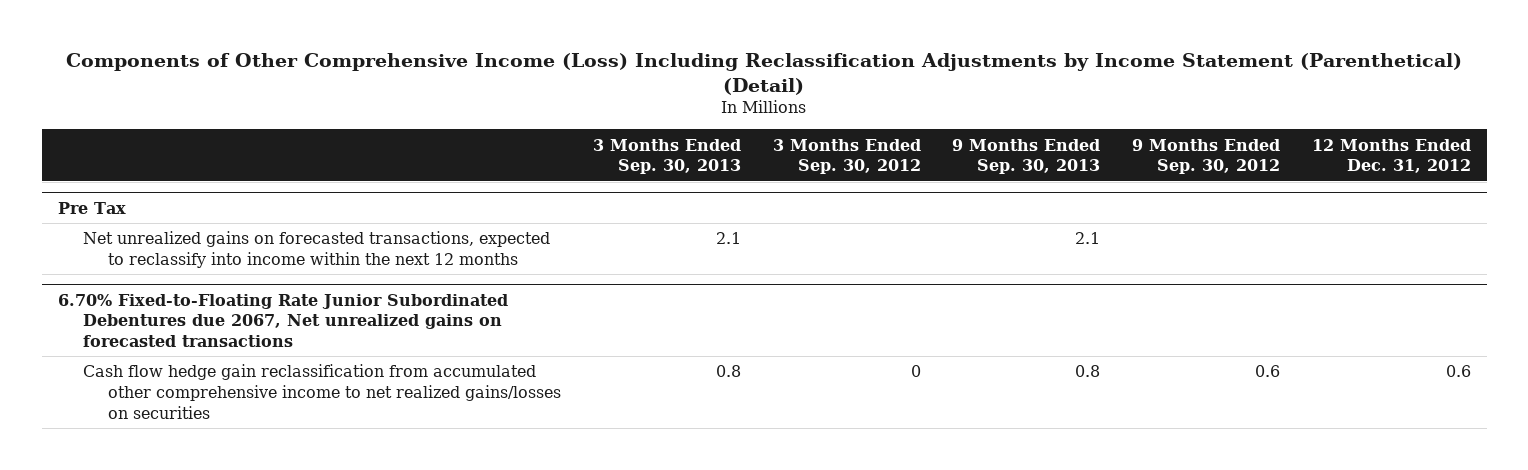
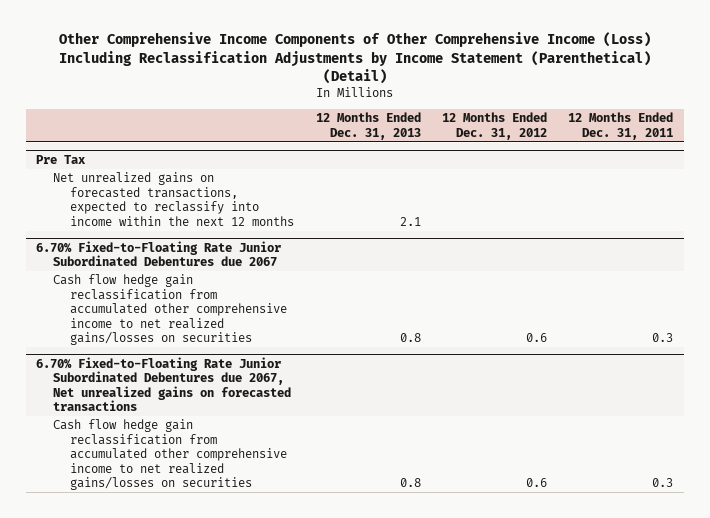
- Components of Other Comprehensive Income (Loss) Including Reclassification Adjustments by Income Statement (Parenthetical) (Detail)
+ Other Comprehensive Income Components of Other Comprehensive Income (Loss) Including Reclassification Adjustments by Income Statement (Parenthetical) (Detail)
- | 3 Months Ended Sep. 30, 2013 | 3 Months Ended Sep. 30, 2012 | 9 Months Ended Sep. 30, 2013 | 9 Months Ended Sep. 30, 2012 | 12 Months Ended Dec. 31, 2012
+ | 12 Months Ended Dec. 31, 2013 | 12 Months Ended Dec. 31, 2012 | 12 Months Ended Dec. 31, 2011
+ 6.70% Fixed-to-Floating Rate Junior Subordinated Debentures due 2067
+ Cash flow hedge gain reclassification from accumulated other comprehensive income to net realized gains/losses on securities | 0.8 | 0.6 | 0.3

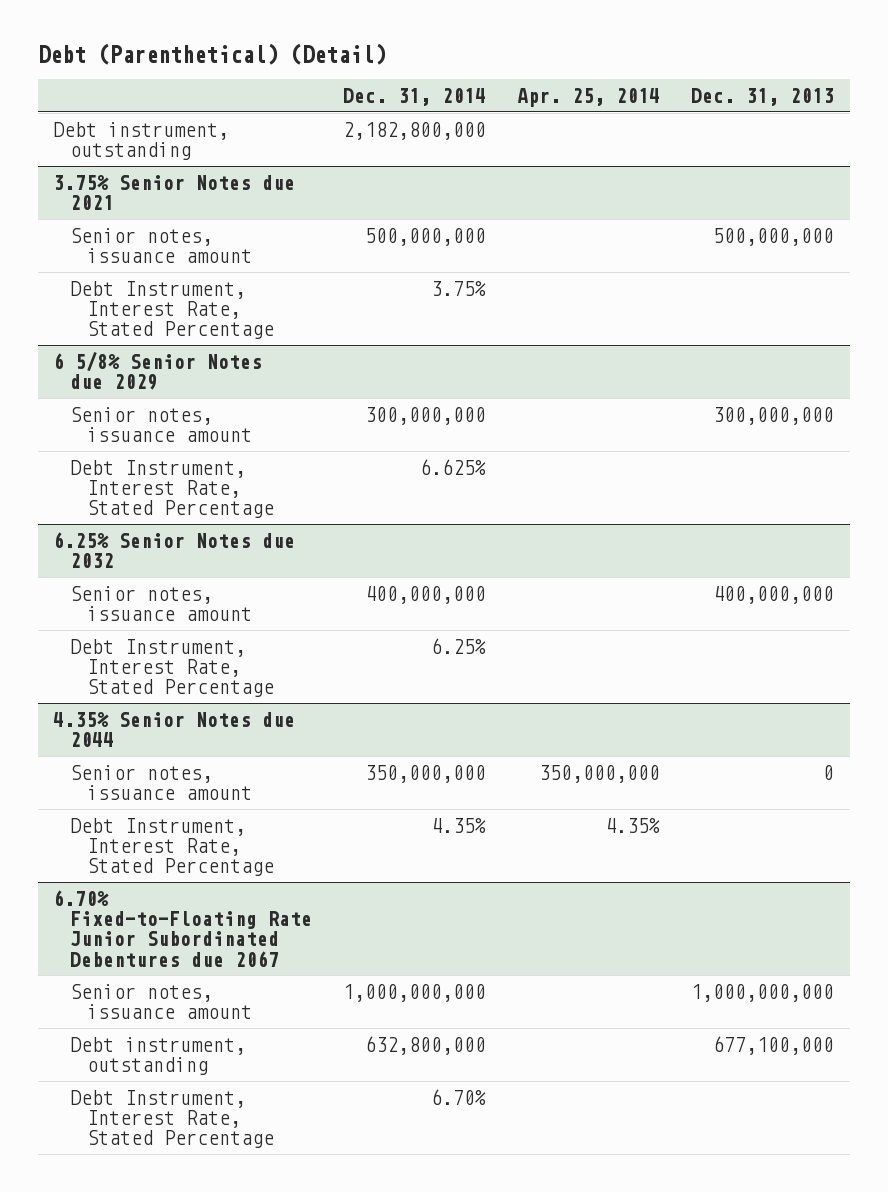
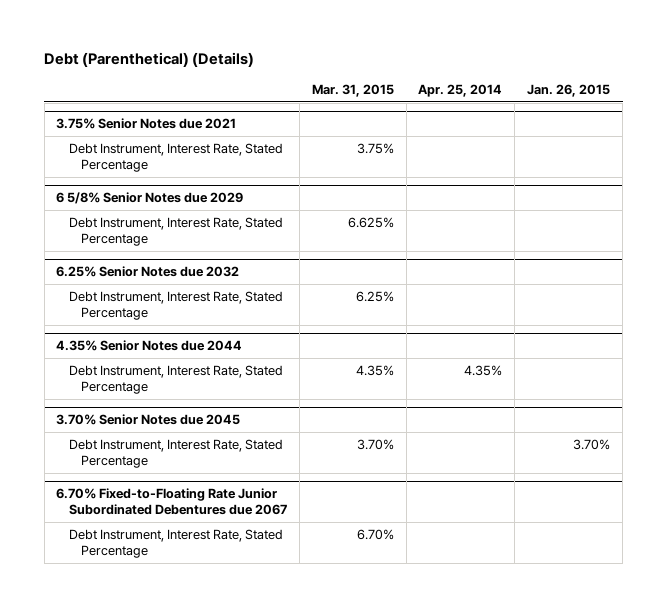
- Debt (Parenthetical) (Detail)
+ Debt (Parenthetical) (Details)
- | Dec. 31, 2014 | Apr. 25, 2014 | Dec. 31, 2013
+ | Mar. 31, 2015 | Apr. 25, 2014 | Jan. 26, 2015
- Debt instrument, outstanding | 2,182,800,000 | |
@ 3.75% Senior Notes due 2021
- Senior notes, issuance amount | 500,000,000 | | 500,000,000
@ 6 5/8% Senior Notes due 2029
- Senior notes, issuance amount | 300,000,000 | | 300,000,000
@ 6.25% Senior Notes due 2032
- Senior notes, issuance amount | 400,000,000 | | 400,000,000
@ 4.35% Senior Notes due 2044
- Senior notes, issuance amount | 350,000,000 | 350,000,000 | 0
+ 3.70% Senior Notes due 2045
+ Debt Instrument, Interest Rate, Stated Percentage | 3.70% | | 3.70%
@ 6.70% Fixed-to-Floating Rate Junior Subordinated Debentures due 2067
- Senior notes, issuance amount | 1,000,000,000 | | 1,000,000,000
- Debt instrument, outstanding | 632,800,000 | | 677,100,000

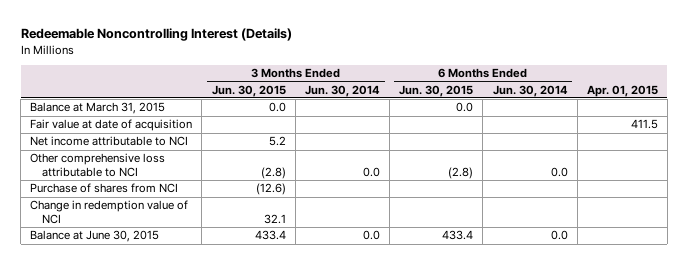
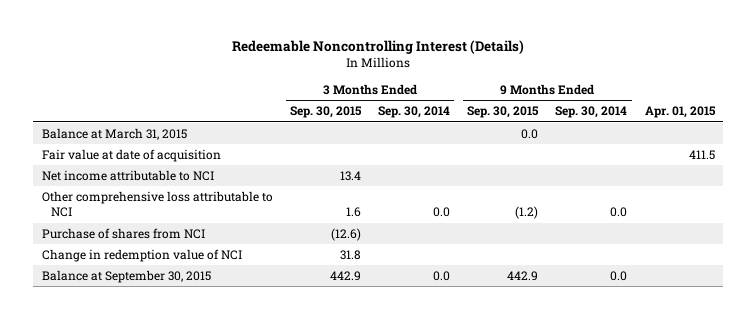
- | 3 Months Ended Jun. 30, 2015 | 3 Months Ended Jun. 30, 2014 | 6 Months Ended Jun. 30, 2015 | 6 Months Ended Jun. 30, 2014 | Apr. 01, 2015
+ | 3 Months Ended Sep. 30, 2015 | 3 Months Ended Sep. 30, 2014 | 9 Months Ended Sep. 30, 2015 | 9 Months Ended Sep. 30, 2014 | Apr. 01, 2015
- Balance at June 30, 2015 | 433.4 | 0.0 | 433.4 | 0.0 |
+ Balance at September 30, 2015 | 442.9 | 0.0 | 442.9 | 0.0 |

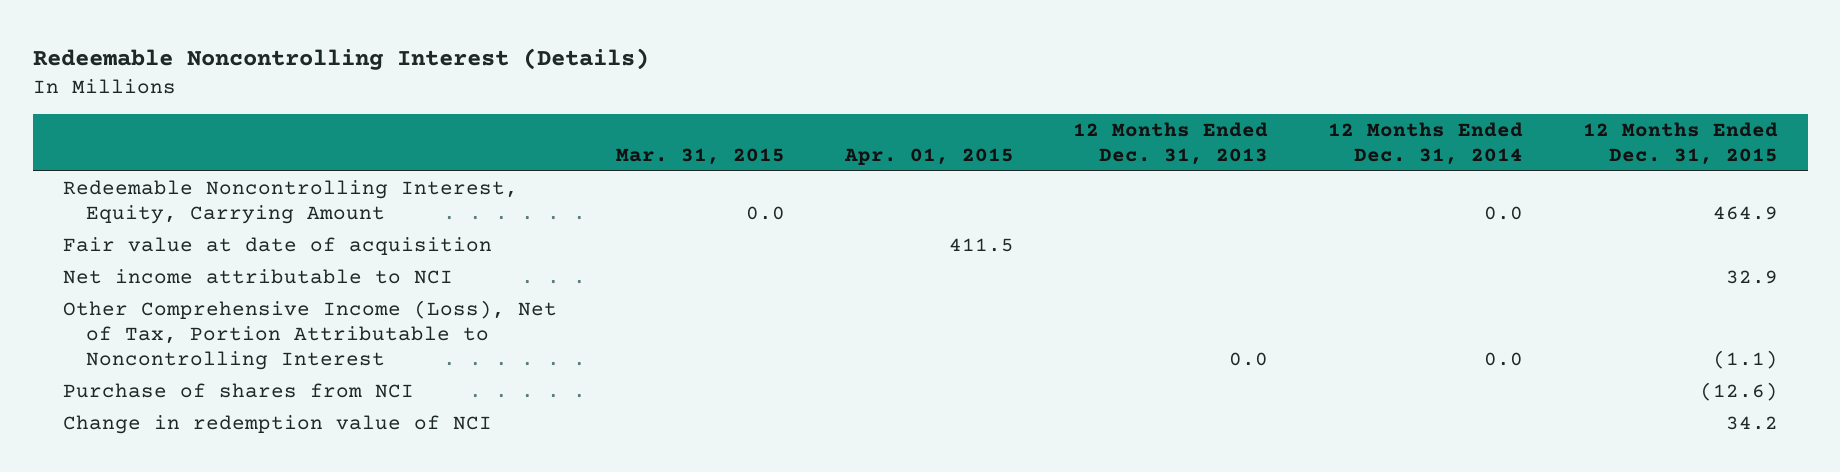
- | 3 Months Ended Sep. 30, 2015 | 3 Months Ended Sep. 30, 2014 | 9 Months Ended Sep. 30, 2015 | 9 Months Ended Sep. 30, 2014 | Apr. 01, 2015
+ | Mar. 31, 2015 | Apr. 01, 2015 | 12 Months Ended Dec. 31, 2013 | 12 Months Ended Dec. 31, 2014 | 12 Months Ended Dec. 31, 2015
- Balance at March 31, 2015 | | | 0.0 | |
+ Redeemable Noncontrolling Interest, Equity, Carrying Amount | 0.0 | | | 0.0 | 464.9
- Other comprehensive loss attributable to NCI | 1.6 | 0.0 | (1.2) | 0.0 |
+ Other Comprehensive Income (Loss), Net of Tax, Portion Attributable to Noncontrolling Interest | | | 0.0 | 0.0 | (1.1)
- Balance at September 30, 2015 | 442.9 | 0.0 | 442.9 | 0.0 |

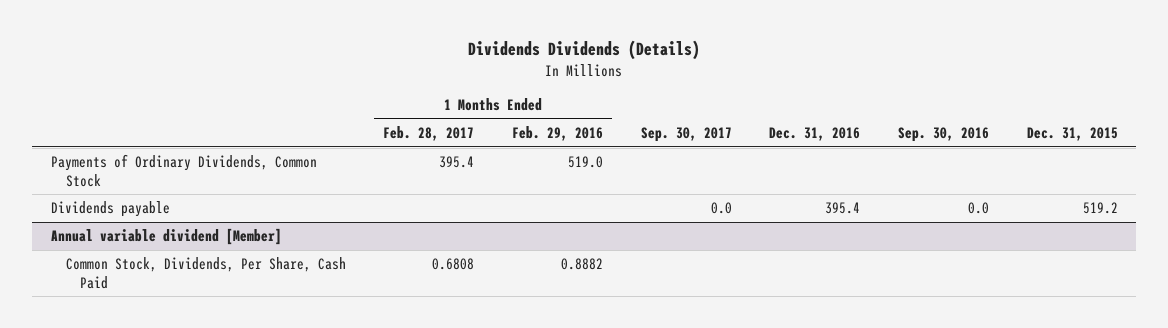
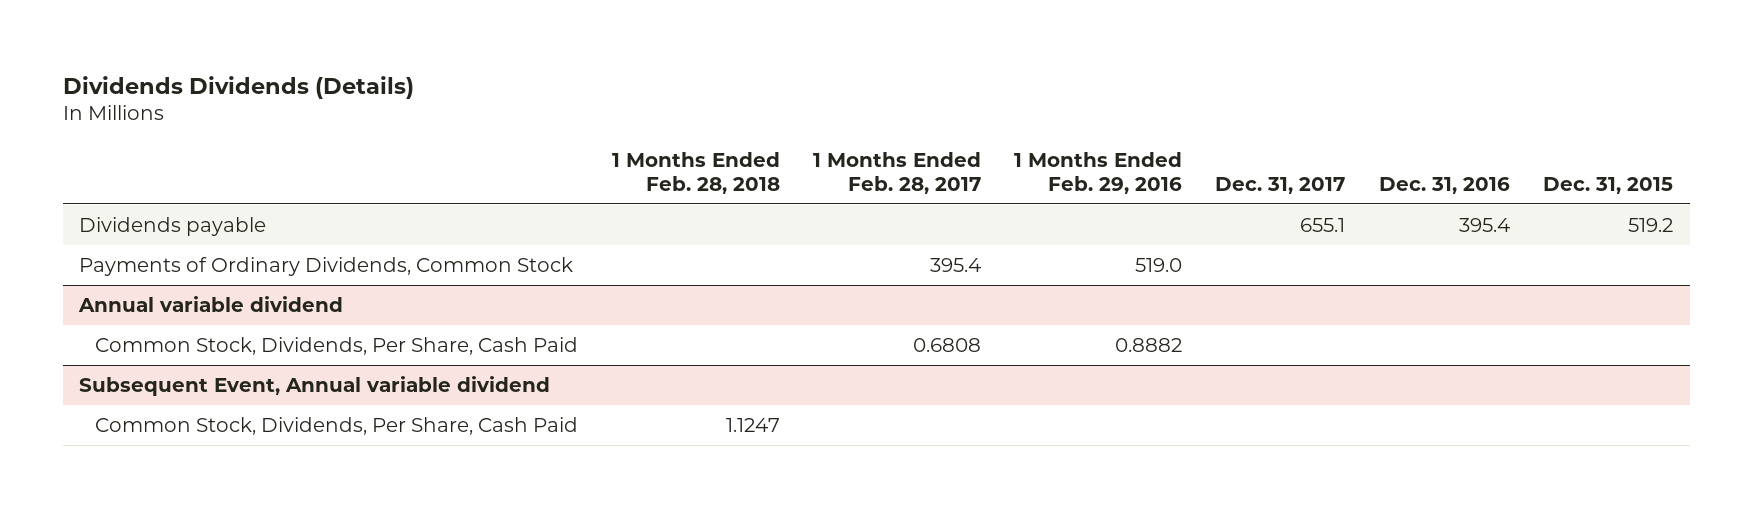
- | 1 Months Ended Feb. 28, 2017 | 1 Months Ended Feb. 29, 2016 | Sep. 30, 2017 | Dec. 31, 2016 | Sep. 30, 2016 | Dec. 31, 2015
+ | 1 Months Ended Feb. 28, 2018 | 1 Months Ended Feb. 28, 2017 | 1 Months Ended Feb. 29, 2016 | Dec. 31, 2017 | Dec. 31, 2016 | Dec. 31, 2015
- Annual variable dividend [Member]
moved down: Payments of Ordinary Dividends, Common Stock | | 395.4 | 519.0 | | |
+ Annual variable dividend
+ Subsequent Event, Annual variable dividend
+ Common Stock, Dividends, Per Share, Cash Paid | 1.1247 | | | | |

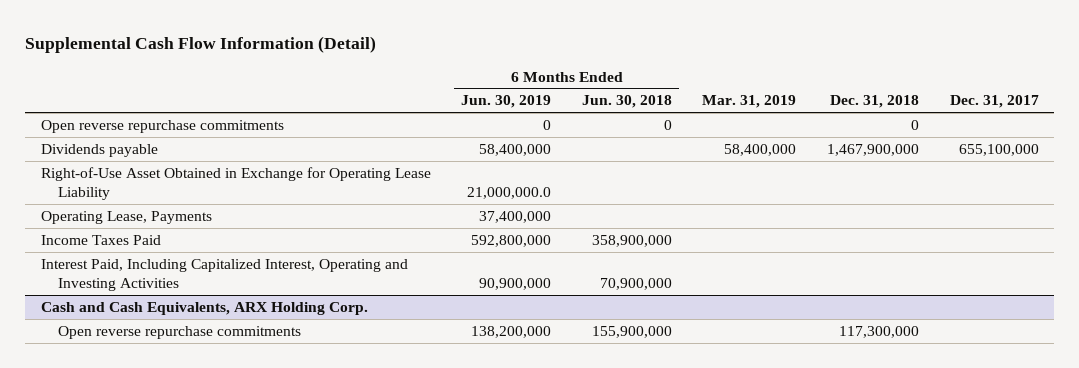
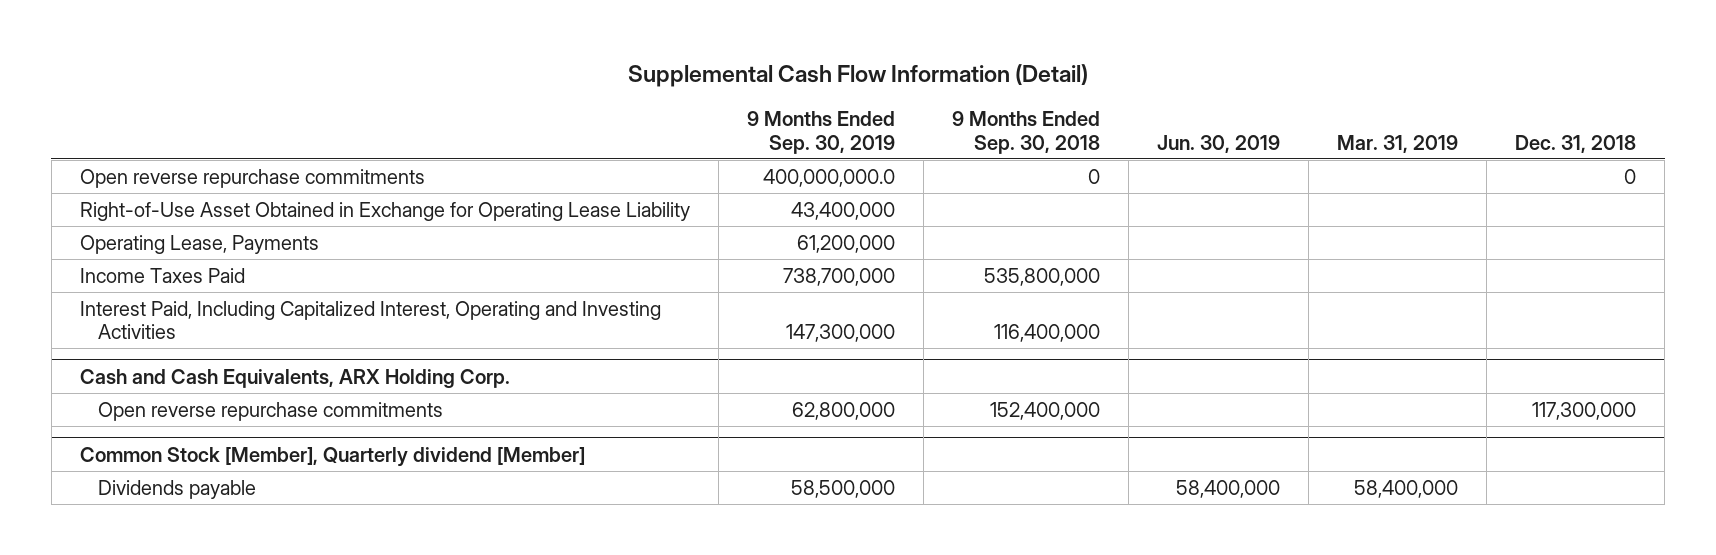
- | 6 Months Ended Jun. 30, 2019 | 6 Months Ended Jun. 30, 2018 | Mar. 31, 2019 | Dec. 31, 2018 | Dec. 31, 2017
+ | 9 Months Ended Sep. 30, 2019 | 9 Months Ended Sep. 30, 2018 | Jun. 30, 2019 | Mar. 31, 2019 | Dec. 31, 2018
- Dividends payable | 58,400,000 | | 58,400,000 | 1,467,900,000 | 655,100,000
+ Common Stock [Member], Quarterly dividend [Member]
+ Dividends payable | 58,500,000 | | 58,400,000 | 58,400,000 |

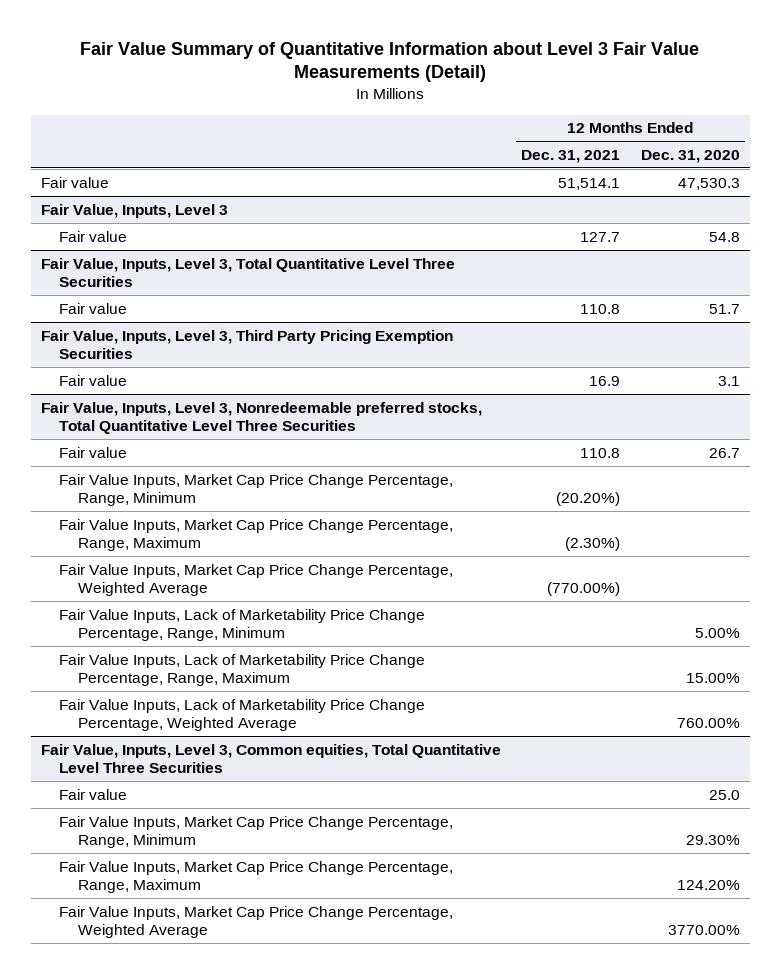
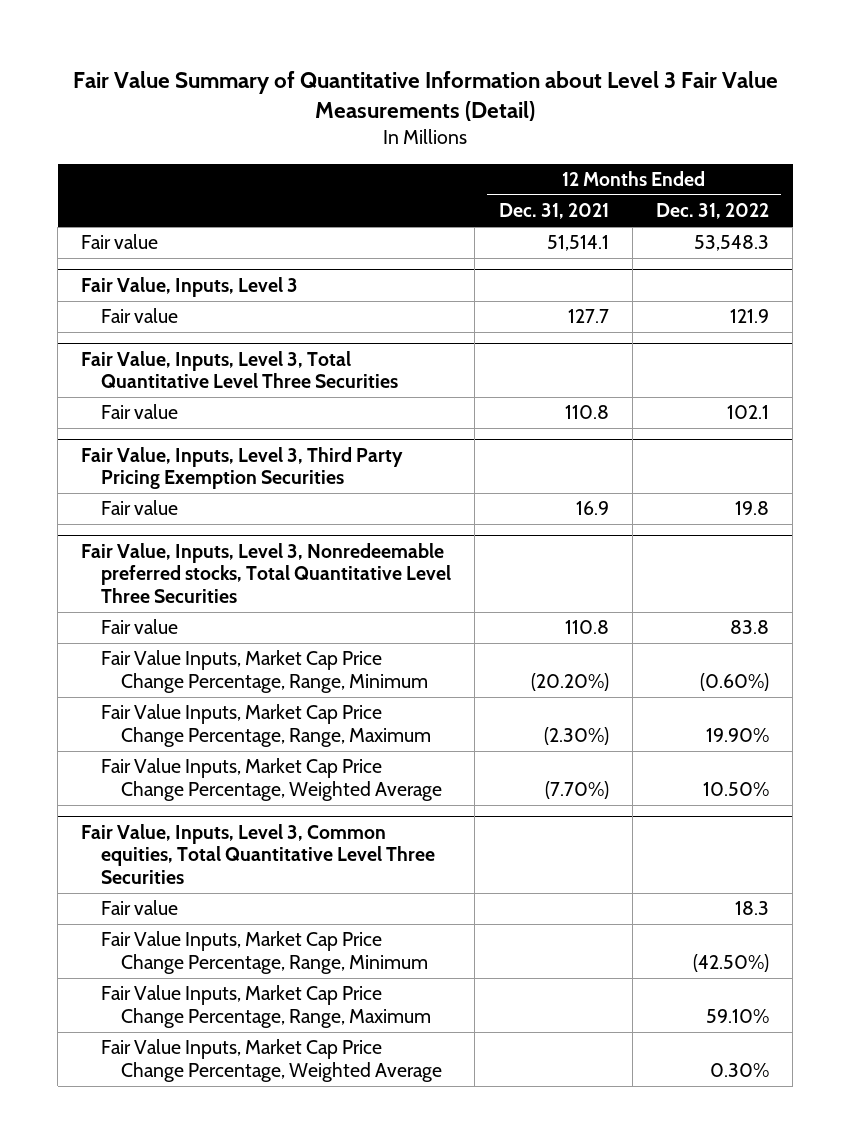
- | 12 Months Ended Dec. 31, 2021 | 12 Months Ended Dec. 31, 2020
+ | 12 Months Ended Dec. 31, 2021 | 12 Months Ended Dec. 31, 2022
@ Fair Value, Inputs, Level 3, Nonredeemable preferred stocks, Total Quantitative Level Three Securities
- Fair Value Inputs, Market Cap Price Change Percentage, Weighted Average | (770.00%) |
- Fair Value Inputs, Lack of Marketability Price Change Percentage, Range, Minimum | | 5.00%
- Fair Value Inputs, Lack of Marketability Price Change Percentage, Range, Maximum | | 15.00%
- Fair Value Inputs, Lack of Marketability Price Change Percentage, Weighted Average | | 760.00%
+ Fair Value Inputs, Market Cap Price Change Percentage, Weighted Average | (7.70%) | 10.50%

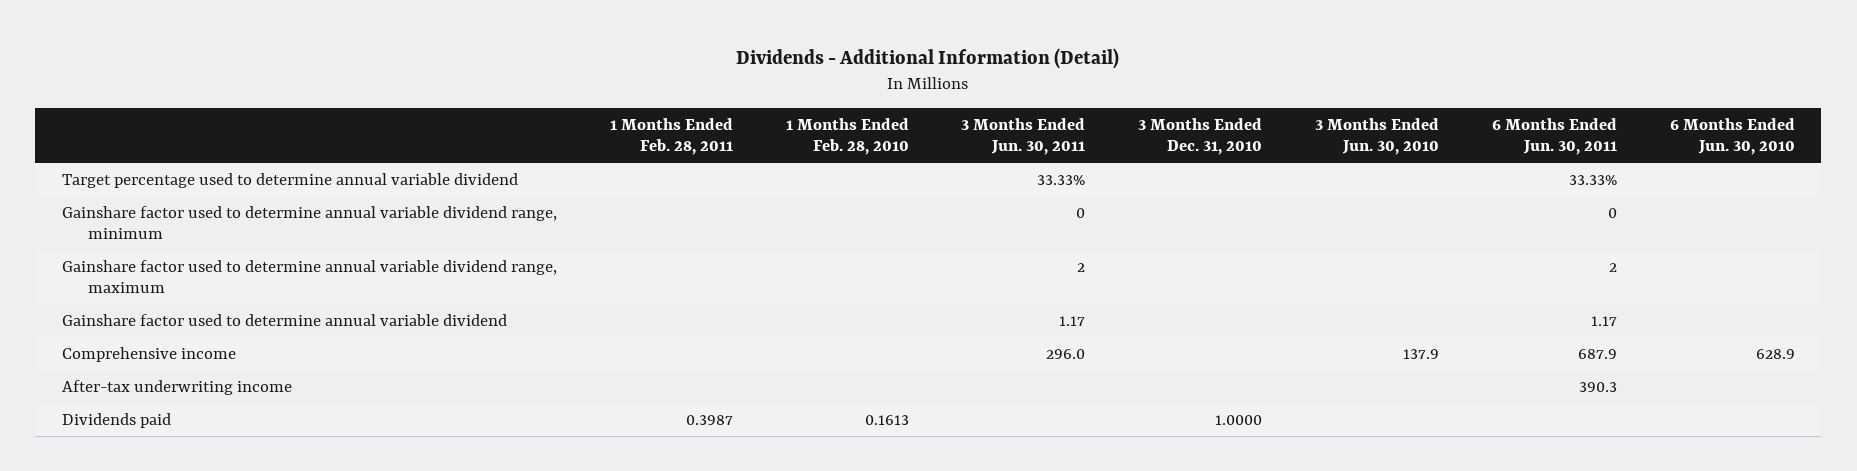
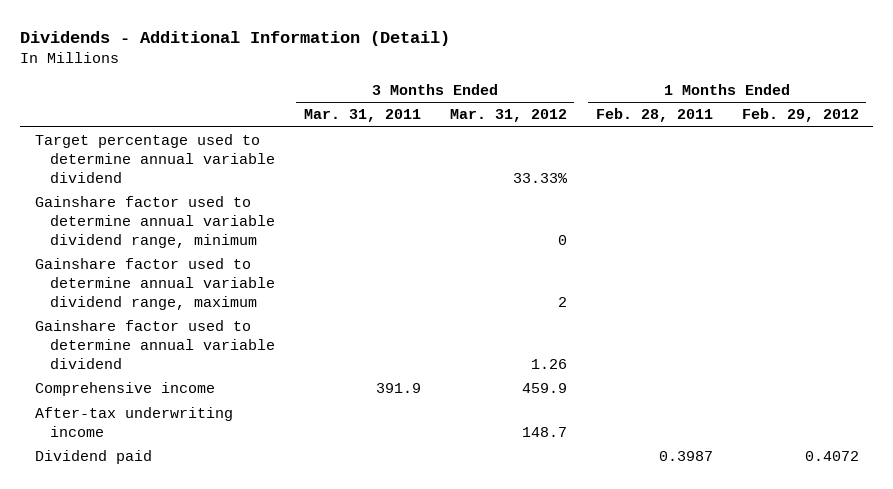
- | 1 Months Ended Feb. 28, 2011 | 1 Months Ended Feb. 28, 2010 | 3 Months Ended Jun. 30, 2011 | 3 Months Ended Dec. 31, 2010 | 3 Months Ended Jun. 30, 2010 | 6 Months Ended Jun. 30, 2011 | 6 Months Ended Jun. 30, 2010
+ | 3 Months Ended Mar. 31, 2011 | 3 Months Ended Mar. 31, 2012 | 1 Months Ended Feb. 28, 2011 | 1 Months Ended Feb. 29, 2012
- Dividends paid | 0.3987 | 0.1613 | | 1.0000 | | |
+ Dividend paid | | | 0.3987 | 0.4072

